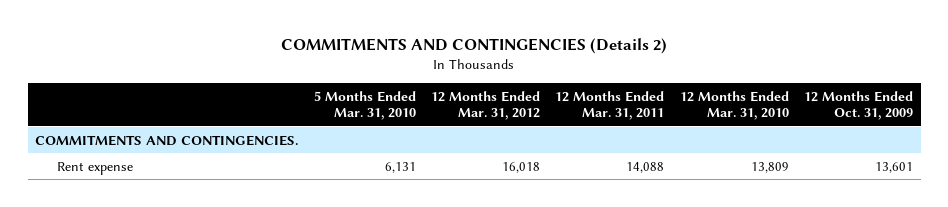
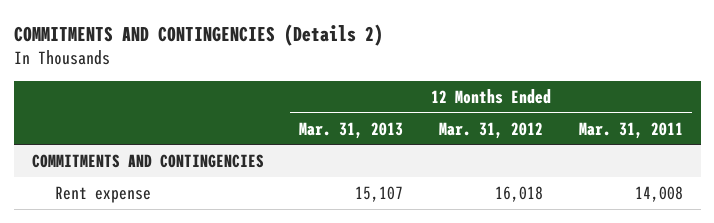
- | 5 Months Ended Mar. 31, 2010 | 12 Months Ended Mar. 31, 2012 | 12 Months Ended Mar. 31, 2011 | 12 Months Ended Mar. 31, 2010 | 12 Months Ended Oct. 31, 2009
+ | 12 Months Ended Mar. 31, 2013 | 12 Months Ended Mar. 31, 2012 | 12 Months Ended Mar. 31, 2011
- COMMITMENTS AND CONTINGENCIES.
- Rent expense | 6,131 | 16,018 | 14,088 | 13,809 | 13,601
+ COMMITMENTS AND CONTINGENCIES
+ Rent expense | 15,107 | 16,018 | 14,008

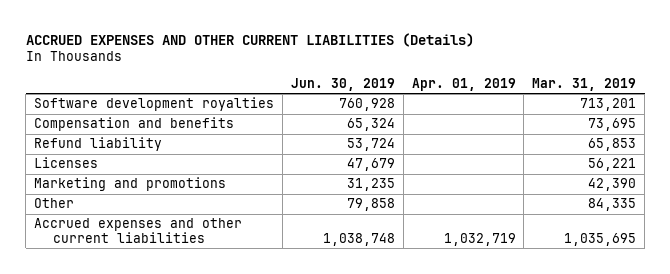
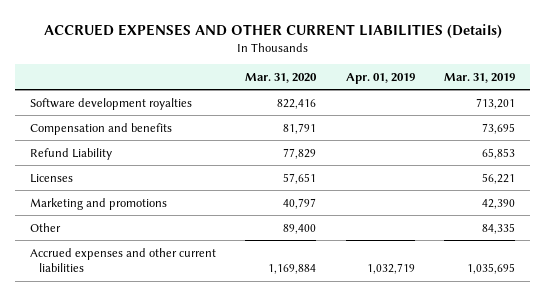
- | Jun. 30, 2019 | Apr. 01, 2019 | Mar. 31, 2019
+ | Mar. 31, 2020 | Apr. 01, 2019 | Mar. 31, 2019
- Refund liability | 53,724 | | 65,853
+ Refund Liability | 77,829 | | 65,853

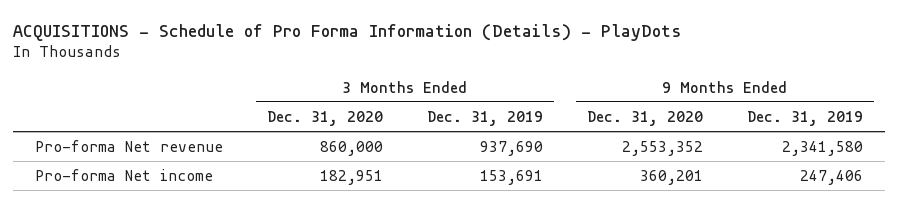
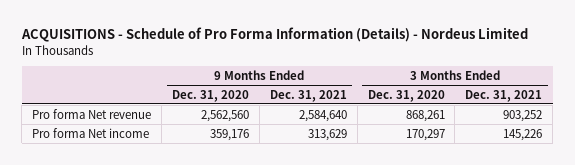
- ACQUISITIONS - Schedule of Pro Forma Information (Details) - PlayDots
+ ACQUISITIONS - Schedule of Pro Forma Information (Details) - Nordeus Limited
- | 3 Months Ended Dec. 31, 2020 | 3 Months Ended Dec. 31, 2019 | 9 Months Ended Dec. 31, 2020 | 9 Months Ended Dec. 31, 2019
+ | 9 Months Ended Dec. 31, 2020 | 9 Months Ended Dec. 31, 2021 | 3 Months Ended Dec. 31, 2020 | 3 Months Ended Dec. 31, 2021
- Pro-forma Net revenue | 860,000 | 937,690 | 2,553,352 | 2,341,580
- Pro-forma Net income | 182,951 | 153,691 | 360,201 | 247,406
+ Pro forma Net revenue | 2,562,560 | 2,584,640 | 868,261 | 903,252
+ Pro forma Net income | 359,176 | 313,629 | 170,297 | 145,226

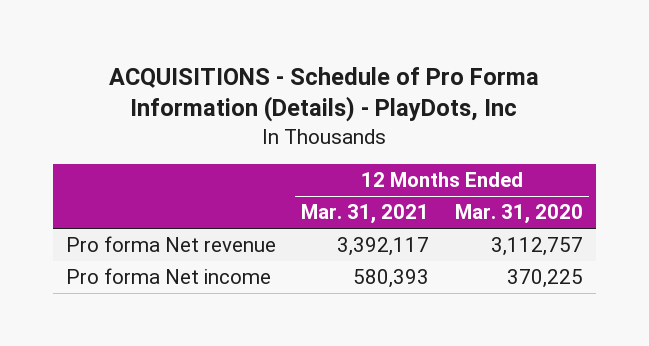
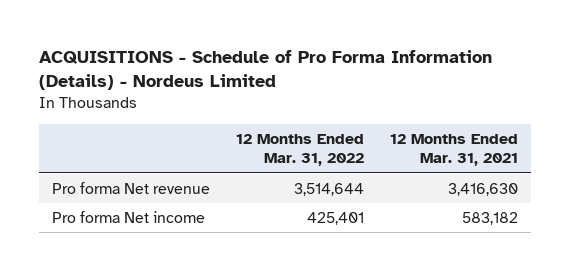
- ACQUISITIONS - Schedule of Pro Forma Information (Details) - PlayDots, Inc
+ ACQUISITIONS - Schedule of Pro Forma Information (Details) - Nordeus Limited
- | 12 Months Ended Mar. 31, 2021 | 12 Months Ended Mar. 31, 2020
+ | 12 Months Ended Mar. 31, 2022 | 12 Months Ended Mar. 31, 2021
- Pro forma Net revenue | 3,392,117 | 3,112,757
- Pro forma Net income | 580,393 | 370,225
+ Pro forma Net revenue | 3,514,644 | 3,416,630
+ Pro forma Net income | 425,401 | 583,182

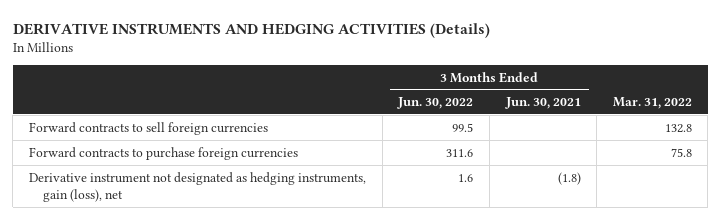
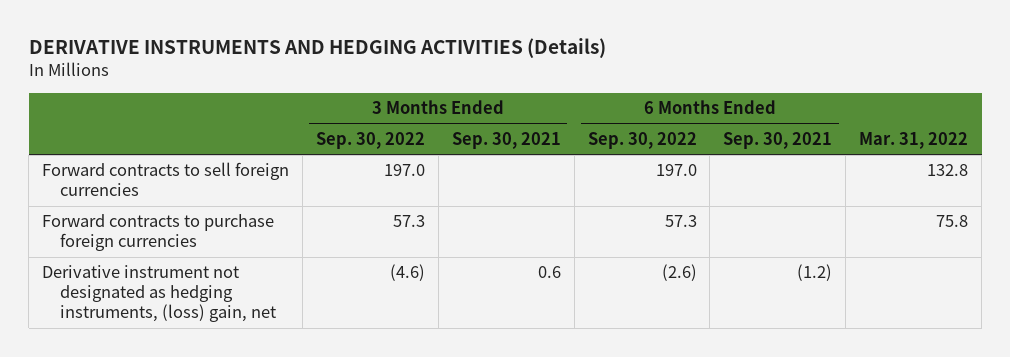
- | 3 Months Ended Jun. 30, 2022 | 3 Months Ended Jun. 30, 2021 | Mar. 31, 2022
+ | 3 Months Ended Sep. 30, 2022 | 3 Months Ended Sep. 30, 2021 | 6 Months Ended Sep. 30, 2022 | 6 Months Ended Sep. 30, 2021 | Mar. 31, 2022
- Derivative instrument not designated as hedging instruments, gain (loss), net | 1.6 | (1.8) |
+ Derivative instrument not designated as hedging instruments, (loss) gain, net | (4.6) | 0.6 | (2.6) | (1.2) |

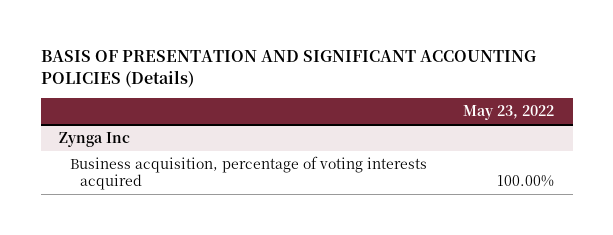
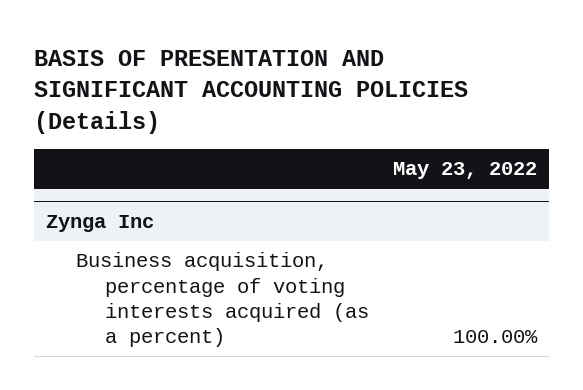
@ Zynga Inc
- Business acquisition, percentage of voting interests acquired | 100.00%
+ Business acquisition, percentage of voting interests acquired (as a percent) | 100.00%

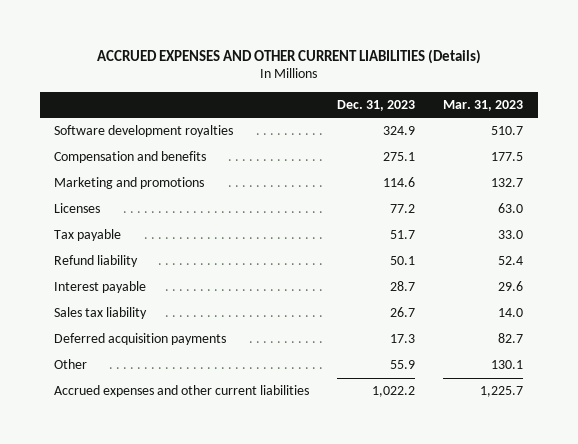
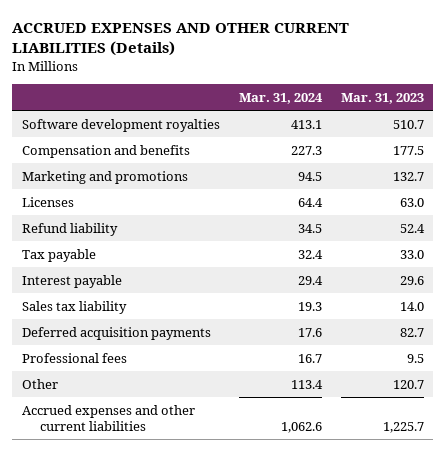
- | Dec. 31, 2023 | Mar. 31, 2023
+ | Mar. 31, 2024 | Mar. 31, 2023
moved down: Tax payable | 32.4 | 33.0
- Other | 55.9 | 130.1
+ Professional fees | 16.7 | 9.5
+ Other | 113.4 | 120.7

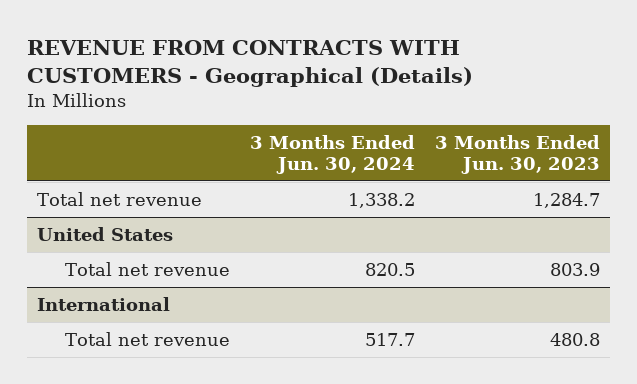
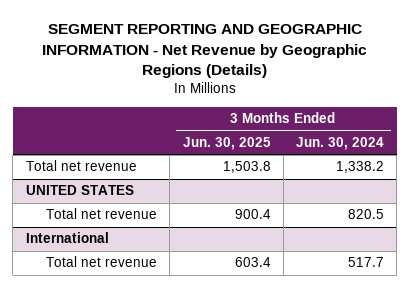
- REVENUE FROM CONTRACTS WITH CUSTOMERS - Geographical (Details)
+ SEGMENT REPORTING AND GEOGRAPHIC INFORMATION - Net Revenue by Geographic Regions (Details)
- | 3 Months Ended Jun. 30, 2024 | 3 Months Ended Jun. 30, 2023
+ | 3 Months Ended Jun. 30, 2025 | 3 Months Ended Jun. 30, 2024
- United States
+ UNITED STATES

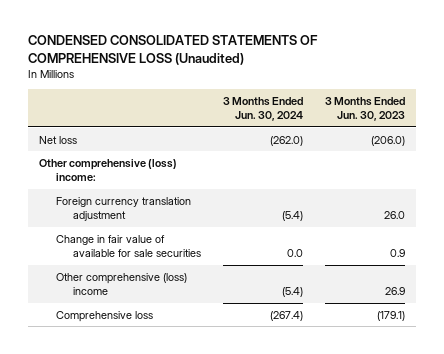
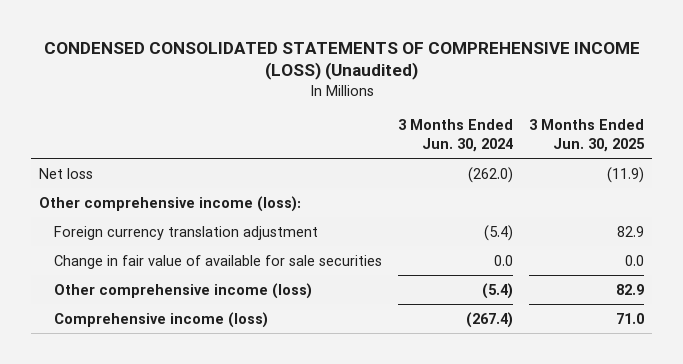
- CONDENSED CONSOLIDATED STATEMENTS OF COMPREHENSIVE LOSS (Unaudited)
+ CONDENSED CONSOLIDATED STATEMENTS OF COMPREHENSIVE INCOME (LOSS) (Unaudited)
- | 3 Months Ended Jun. 30, 2024 | 3 Months Ended Jun. 30, 2023
+ | 3 Months Ended Jun. 30, 2024 | 3 Months Ended Jun. 30, 2025
- Other comprehensive (loss) income:
+ Other comprehensive income (loss):
- Other comprehensive (loss) income | (5.4) | 26.9
- Comprehensive loss | (267.4) | (179.1)
+ Other comprehensive income (loss) | (5.4) | 82.9
+ Comprehensive income (loss) | (267.4) | 71.0

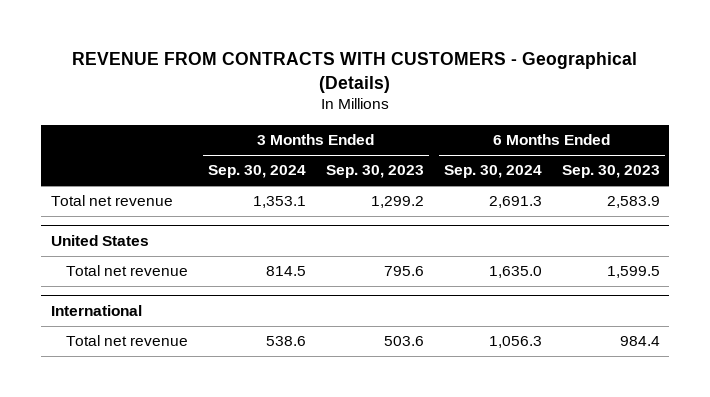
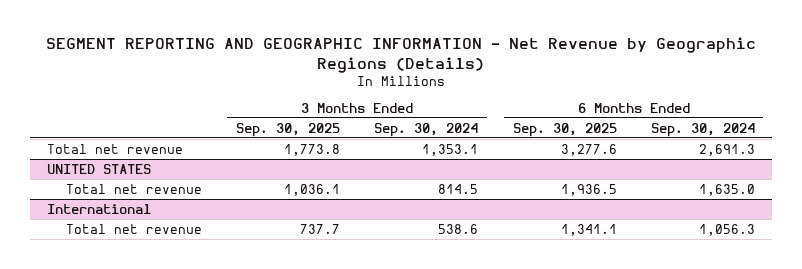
- REVENUE FROM CONTRACTS WITH CUSTOMERS - Geographical (Details)
+ SEGMENT REPORTING AND GEOGRAPHIC INFORMATION - Net Revenue by Geographic Regions (Details)
- | 3 Months Ended Sep. 30, 2024 | 3 Months Ended Sep. 30, 2023 | 6 Months Ended Sep. 30, 2024 | 6 Months Ended Sep. 30, 2023
+ | 3 Months Ended Sep. 30, 2025 | 3 Months Ended Sep. 30, 2024 | 6 Months Ended Sep. 30, 2025 | 6 Months Ended Sep. 30, 2024
- United States
+ UNITED STATES

